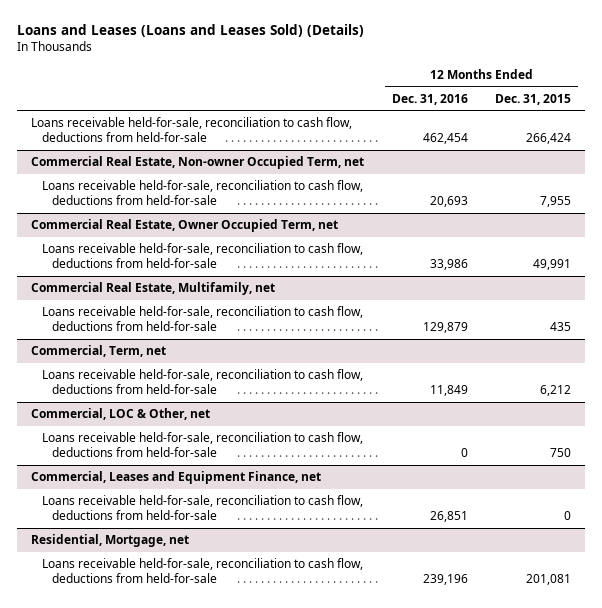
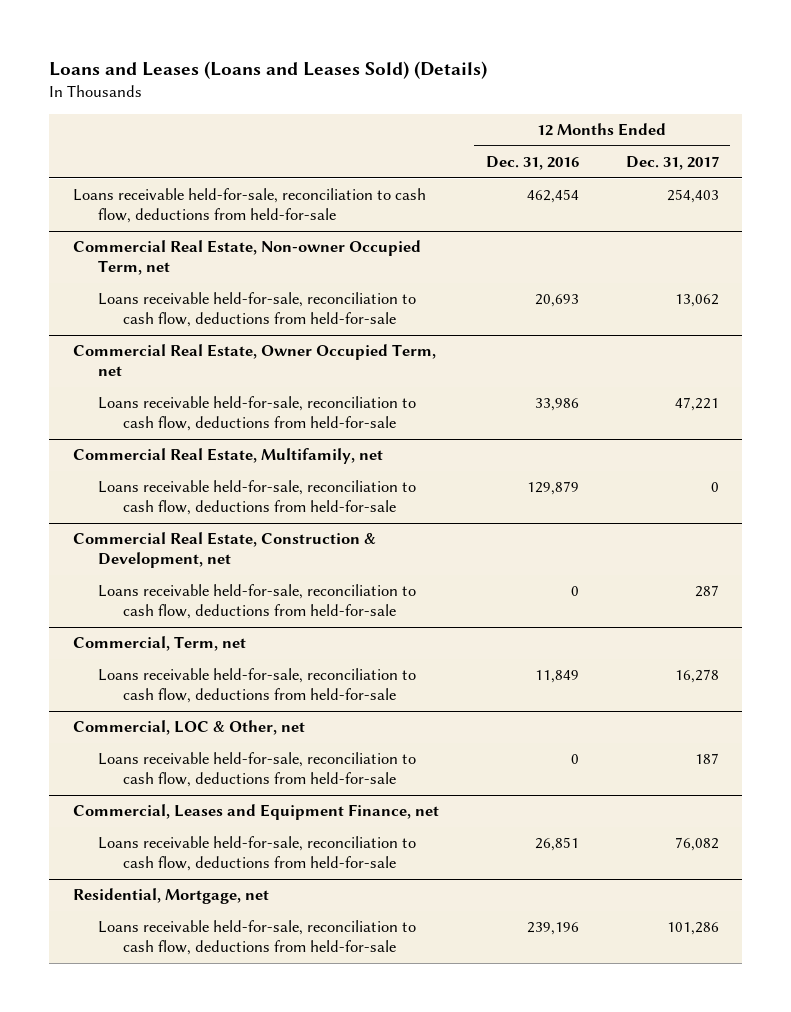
- | 12 Months Ended Dec. 31, 2016 | 12 Months Ended Dec. 31, 2015
+ | 12 Months Ended Dec. 31, 2016 | 12 Months Ended Dec. 31, 2017
+ Commercial Real Estate, Construction & Development, net
+ Loans receivable held-for-sale, reconciliation to cash flow, deductions from held-for-sale | 0 | 287

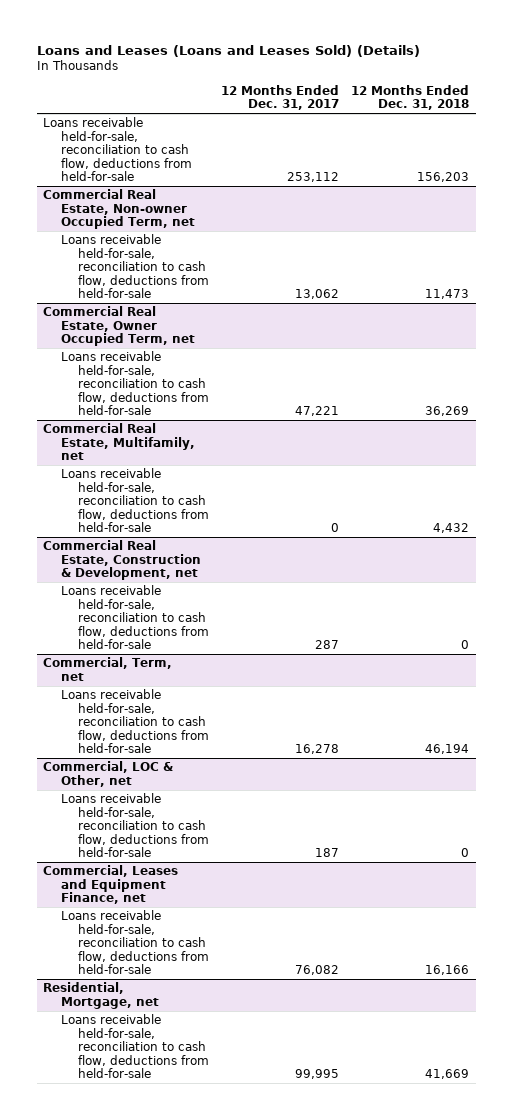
- | 12 Months Ended Dec. 31, 2016 | 12 Months Ended Dec. 31, 2017
+ | 12 Months Ended Dec. 31, 2017 | 12 Months Ended Dec. 31, 2018
- Loans receivable held-for-sale, reconciliation to cash flow, deductions from held-for-sale | 462,454 | 254,403
+ Loans receivable held-for-sale, reconciliation to cash flow, deductions from held-for-sale | 253,112 | 156,203
@ Residential, Mortgage, net
- Loans receivable held-for-sale, reconciliation to cash flow, deductions from held-for-sale | 239,196 | 101,286
+ Loans receivable held-for-sale, reconciliation to cash flow, deductions from held-for-sale | 99,995 | 41,669

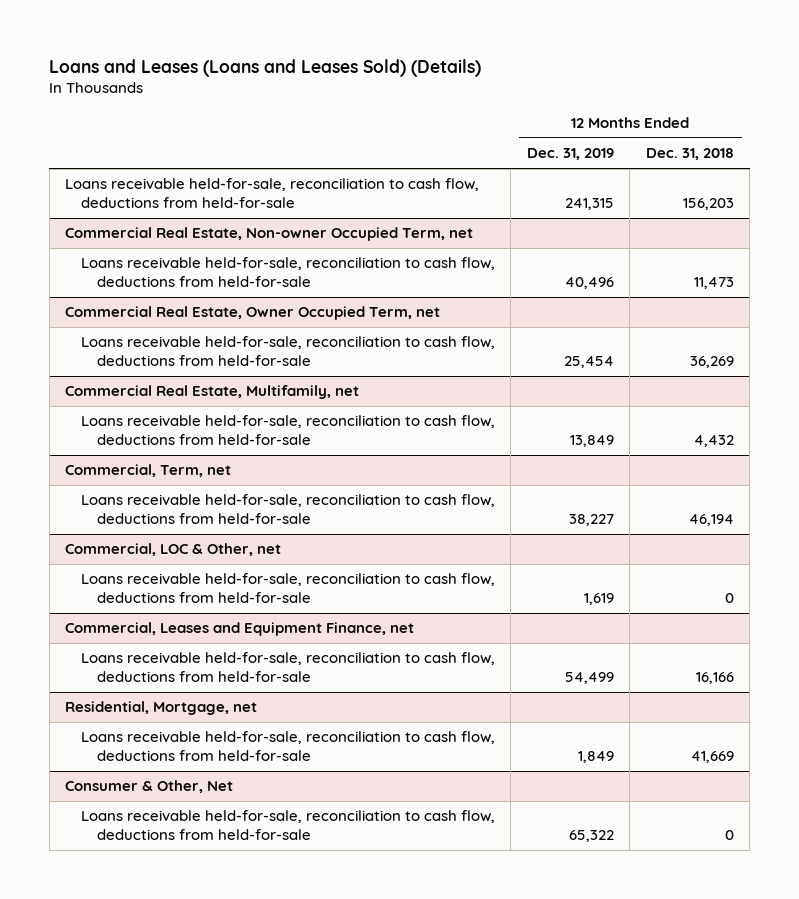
- | 12 Months Ended Dec. 31, 2017 | 12 Months Ended Dec. 31, 2018
+ | 12 Months Ended Dec. 31, 2019 | 12 Months Ended Dec. 31, 2018
- Commercial Real Estate, Construction & Development, net
- Loans receivable held-for-sale, reconciliation to cash flow, deductions from held-for-sale | 287 | 0
+ Consumer & Other, Net
+ Loans receivable held-for-sale, reconciliation to cash flow, deductions from held-for-sale | 65,322 | 0

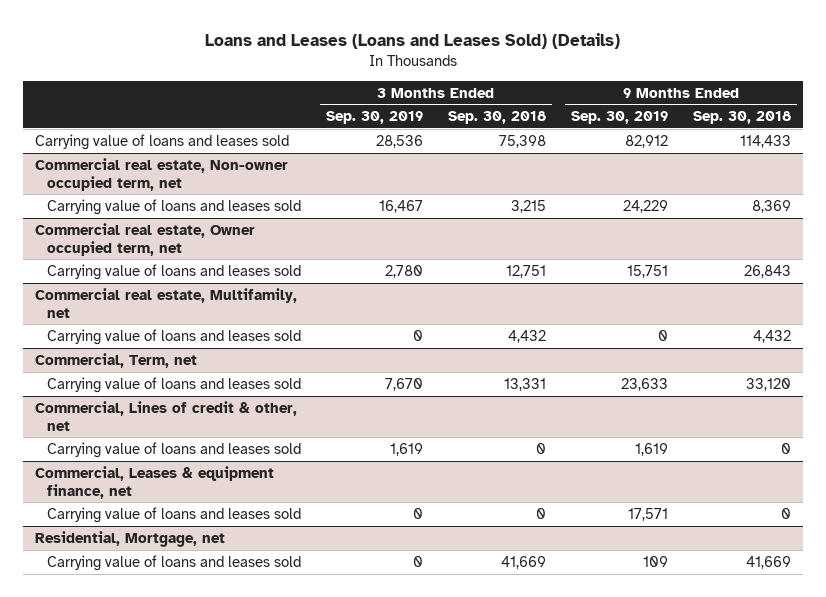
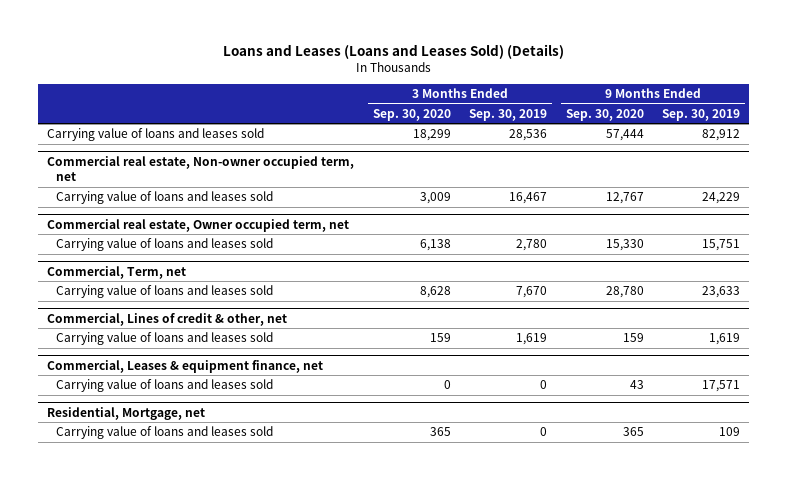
- | 3 Months Ended Sep. 30, 2019 | 3 Months Ended Sep. 30, 2018 | 9 Months Ended Sep. 30, 2019 | 9 Months Ended Sep. 30, 2018
+ | 3 Months Ended Sep. 30, 2020 | 3 Months Ended Sep. 30, 2019 | 9 Months Ended Sep. 30, 2020 | 9 Months Ended Sep. 30, 2019
- Commercial real estate, Multifamily, net
- Carrying value of loans and leases sold | 0 | 4,432 | 0 | 4,432

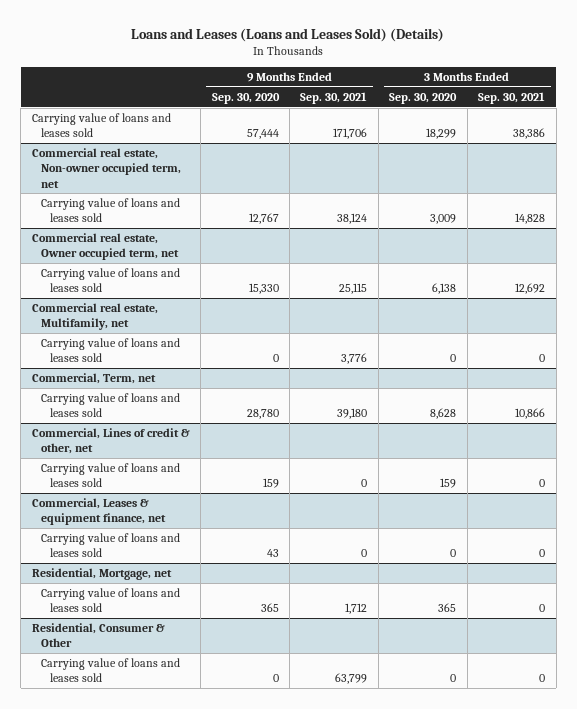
- | 3 Months Ended Sep. 30, 2020 | 3 Months Ended Sep. 30, 2019 | 9 Months Ended Sep. 30, 2020 | 9 Months Ended Sep. 30, 2019
+ | 9 Months Ended Sep. 30, 2020 | 9 Months Ended Sep. 30, 2021 | 3 Months Ended Sep. 30, 2020 | 3 Months Ended Sep. 30, 2021
+ Commercial real estate, Multifamily, net
+ Carrying value of loans and leases sold | 0 | 3,776 | 0 | 0
+ Residential, Consumer & Other
+ Carrying value of loans and leases sold | 0 | 63,799 | 0 | 0

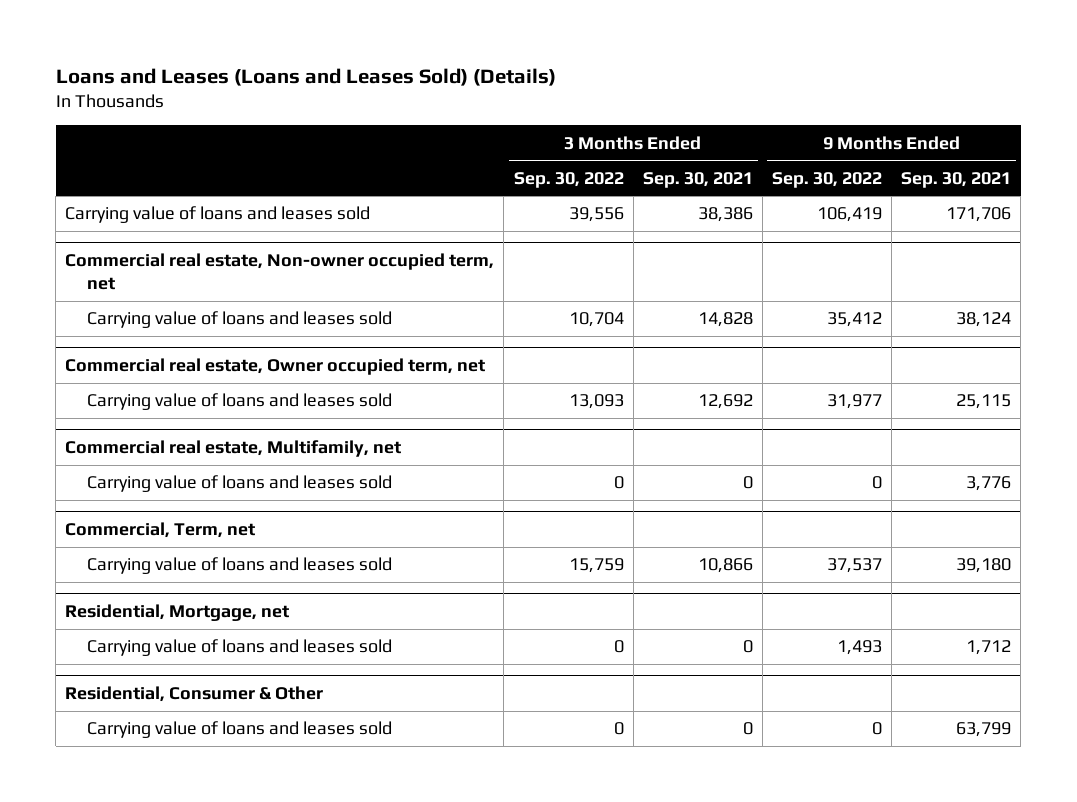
- | 9 Months Ended Sep. 30, 2020 | 9 Months Ended Sep. 30, 2021 | 3 Months Ended Sep. 30, 2020 | 3 Months Ended Sep. 30, 2021
+ | 3 Months Ended Sep. 30, 2022 | 3 Months Ended Sep. 30, 2021 | 9 Months Ended Sep. 30, 2022 | 9 Months Ended Sep. 30, 2021
- Commercial, Lines of credit & other, net
- Carrying value of loans and leases sold | 159 | 0 | 159 | 0
- Commercial, Leases & equipment finance, net
- Carrying value of loans and leases sold | 43 | 0 | 0 | 0

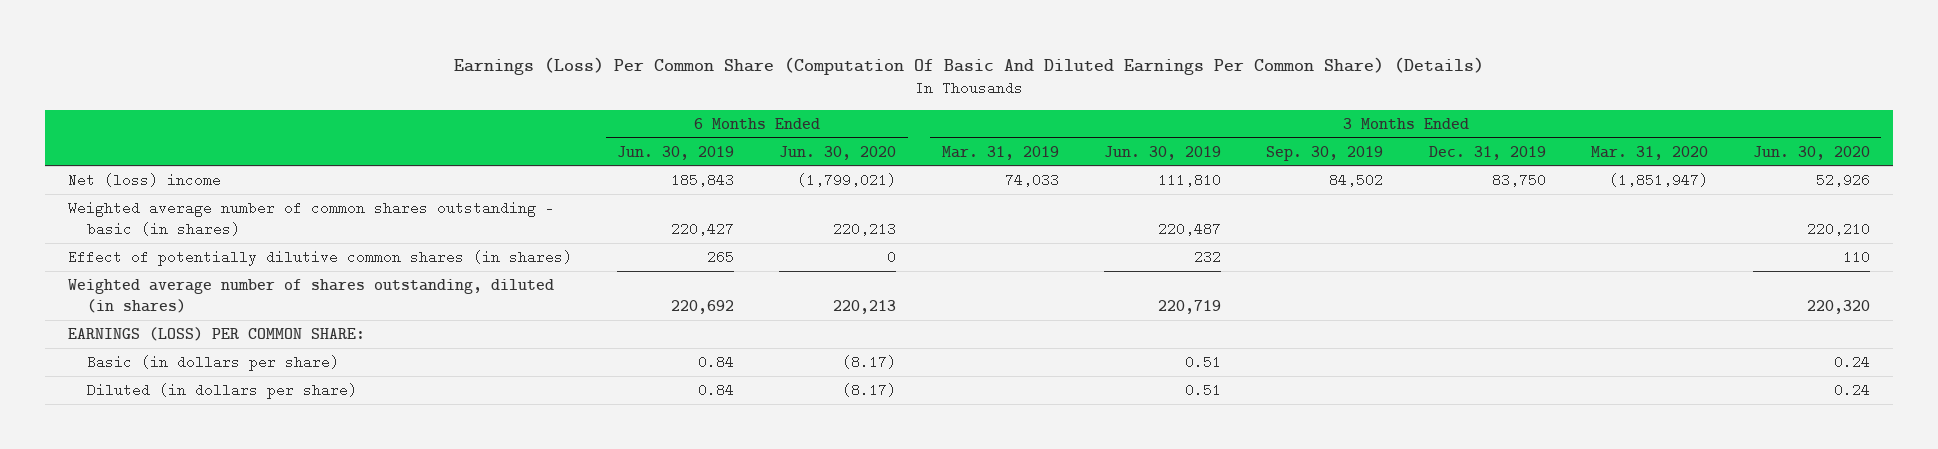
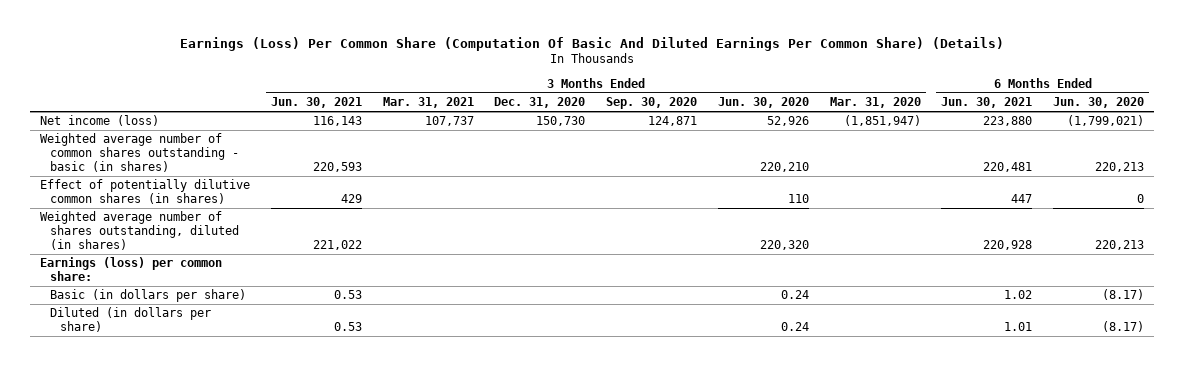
- | 6 Months Ended Jun. 30, 2019 | 6 Months Ended Jun. 30, 2020 | 3 Months Ended Mar. 31, 2019 | 3 Months Ended Jun. 30, 2019 | 3 Months Ended Sep. 30, 2019 | 3 Months Ended Dec. 31, 2019 | 3 Months Ended Mar. 31, 2020 | 3 Months Ended Jun. 30, 2020
+ | 3 Months Ended Jun. 30, 2021 | 3 Months Ended Mar. 31, 2021 | 3 Months Ended Dec. 31, 2020 | 3 Months Ended Sep. 30, 2020 | 3 Months Ended Jun. 30, 2020 | 3 Months Ended Mar. 31, 2020 | 6 Months Ended Jun. 30, 2021 | 6 Months Ended Jun. 30, 2020
- Net (loss) income | 185,843 | (1,799,021) | 74,033 | 111,810 | 84,502 | 83,750 | (1,851,947) | 52,926
+ Net income (loss) | 116,143 | 107,737 | 150,730 | 124,871 | 52,926 | (1,851,947) | 223,880 | (1,799,021)
- EARNINGS (LOSS) PER COMMON SHARE:
+ Earnings (loss) per common share:

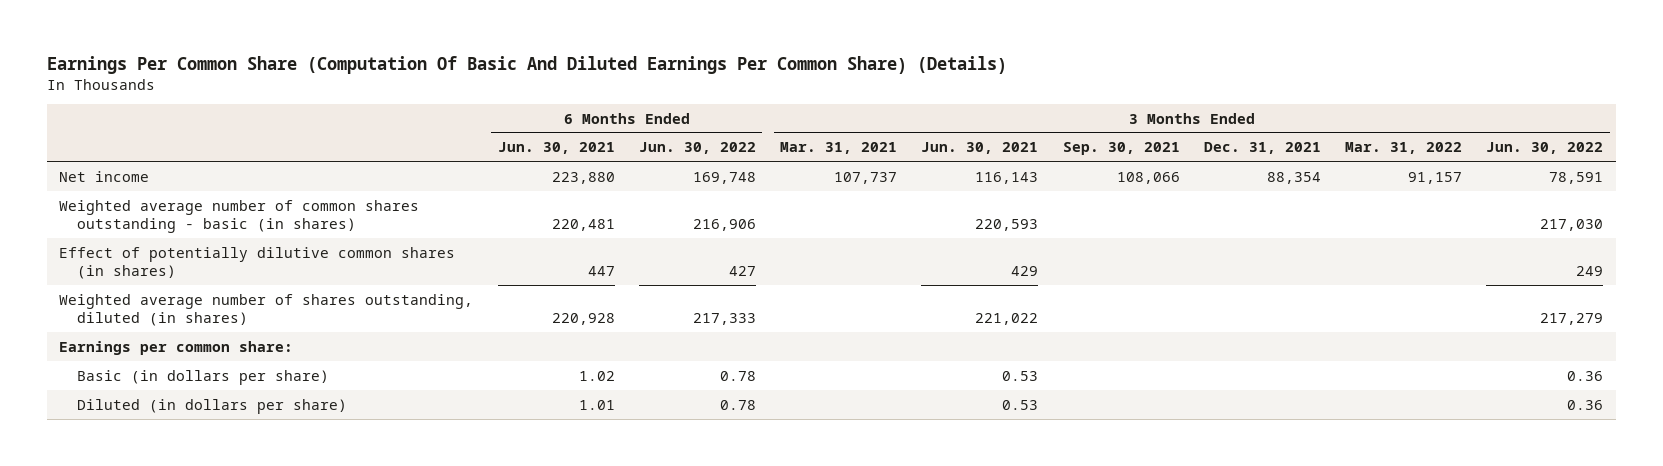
- Earnings (Loss) Per Common Share (Computation Of Basic And Diluted Earnings Per Common Share) (Details)
+ Earnings Per Common Share (Computation Of Basic And Diluted Earnings Per Common Share) (Details)
- | 3 Months Ended Jun. 30, 2021 | 3 Months Ended Mar. 31, 2021 | 3 Months Ended Dec. 31, 2020 | 3 Months Ended Sep. 30, 2020 | 3 Months Ended Jun. 30, 2020 | 3 Months Ended Mar. 31, 2020 | 6 Months Ended Jun. 30, 2021 | 6 Months Ended Jun. 30, 2020
+ | 6 Months Ended Jun. 30, 2021 | 6 Months Ended Jun. 30, 2022 | 3 Months Ended Mar. 31, 2021 | 3 Months Ended Jun. 30, 2021 | 3 Months Ended Sep. 30, 2021 | 3 Months Ended Dec. 31, 2021 | 3 Months Ended Mar. 31, 2022 | 3 Months Ended Jun. 30, 2022
- Net income (loss) | 116,143 | 107,737 | 150,730 | 124,871 | 52,926 | (1,851,947) | 223,880 | (1,799,021)
+ Net income | 223,880 | 169,748 | 107,737 | 116,143 | 108,066 | 88,354 | 91,157 | 78,591
- Earnings (loss) per common share:
+ Earnings per common share:

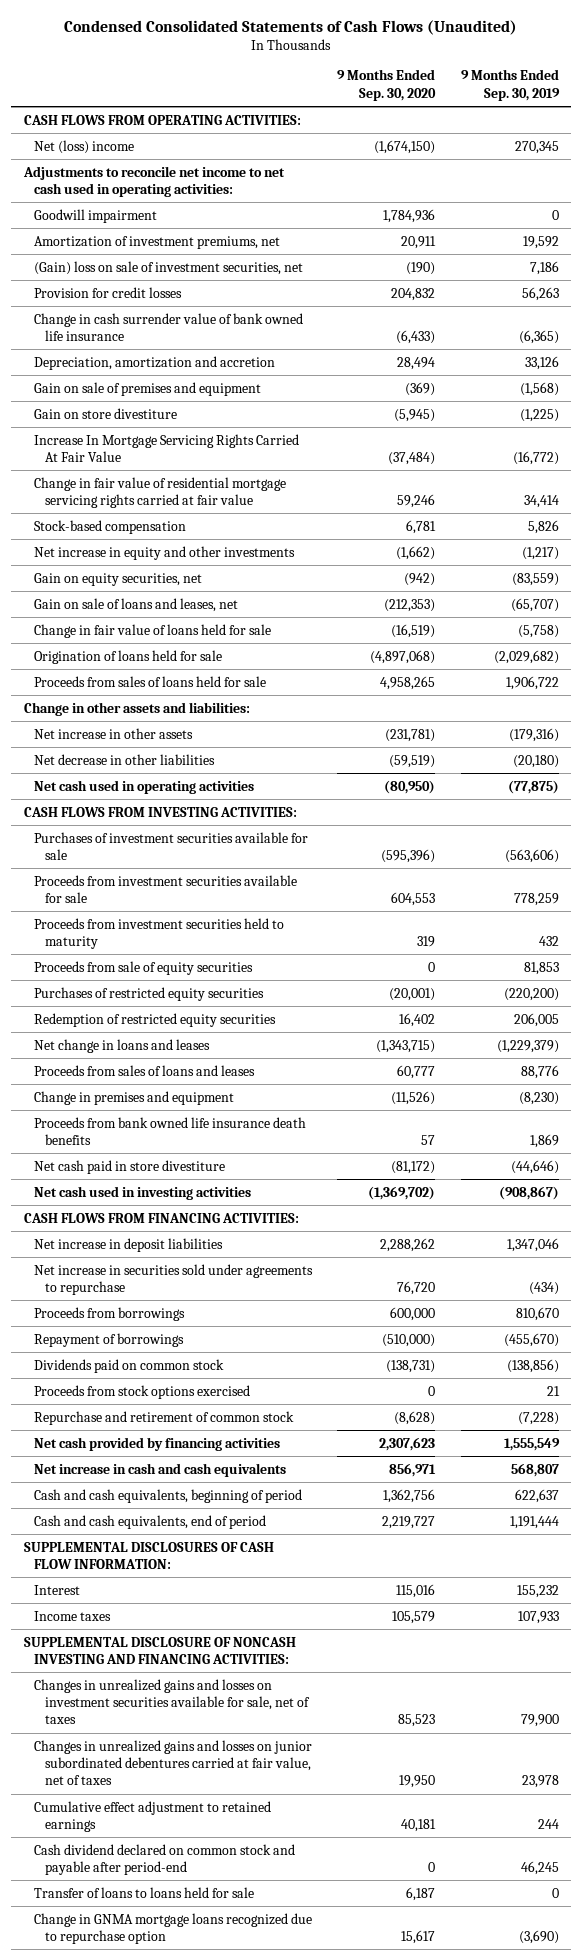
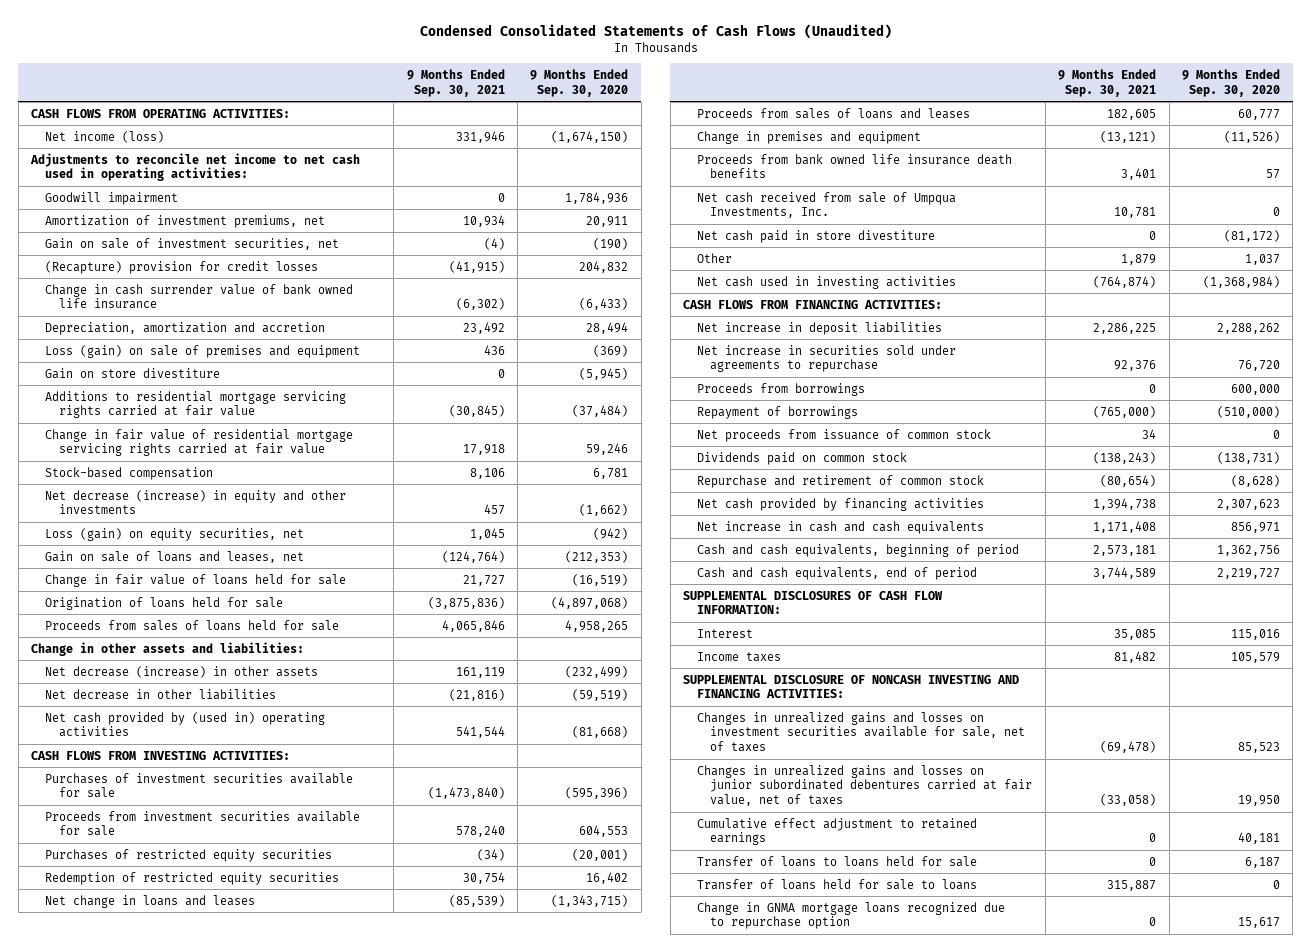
- | 9 Months Ended Sep. 30, 2020 | 9 Months Ended Sep. 30, 2019
+ | 9 Months Ended Sep. 30, 2021 | 9 Months Ended Sep. 30, 2020
- Net (loss) income | (1,674,150) | 270,345
+ Net income (loss) | 331,946 | (1,674,150)
- (Gain) loss on sale of investment securities, net | (190) | 7,186
- Provision for credit losses | 204,832 | 56,263
+ Gain on sale of investment securities, net | (4) | (190)
+ (Recapture) provision for credit losses | (41,915) | 204,832
- Gain on sale of premises and equipment | (369) | (1,568)
+ Loss (gain) on sale of premises and equipment | 436 | (369)
- Increase In Mortgage Servicing Rights Carried At Fair Value | (37,484) | (16,772)
+ Additions to residential mortgage servicing rights carried at fair value | (30,845) | (37,484)
- Net increase in equity and other investments | (1,662) | (1,217)
- Gain on equity securities, net | (942) | (83,559)
+ Net decrease (increase) in equity and other investments | 457 | (1,662)
+ Loss (gain) on equity securities, net | 1,045 | (942)
- Net increase in other assets | (231,781) | (179,316)
+ Net decrease (increase) in other assets | 161,119 | (232,499)
- Net cash used in operating activities | (80,950) | (77,875)
+ Net cash provided by (used in) operating activities | 541,544 | (81,668)
- Proceeds from investment securities held to maturity | 319 | 432
- Proceeds from sale of equity securities | 0 | 81,853
+ Net cash received from sale of Umpqua Investments, Inc. | 10,781 | 0
- Net cash used in investing activities | (1,369,702) | (908,867)
+ Other | 1,879 | 1,037
+ Net cash used in investing activities | (764,874) | (1,368,984)
+ Net proceeds from issuance of common stock | 34 | 0
- Proceeds from stock options exercised | 0 | 21
- Cash dividend declared on common stock and payable after period-end | 0 | 46,245
+ Transfer of loans held for sale to loans | 315,887 | 0

